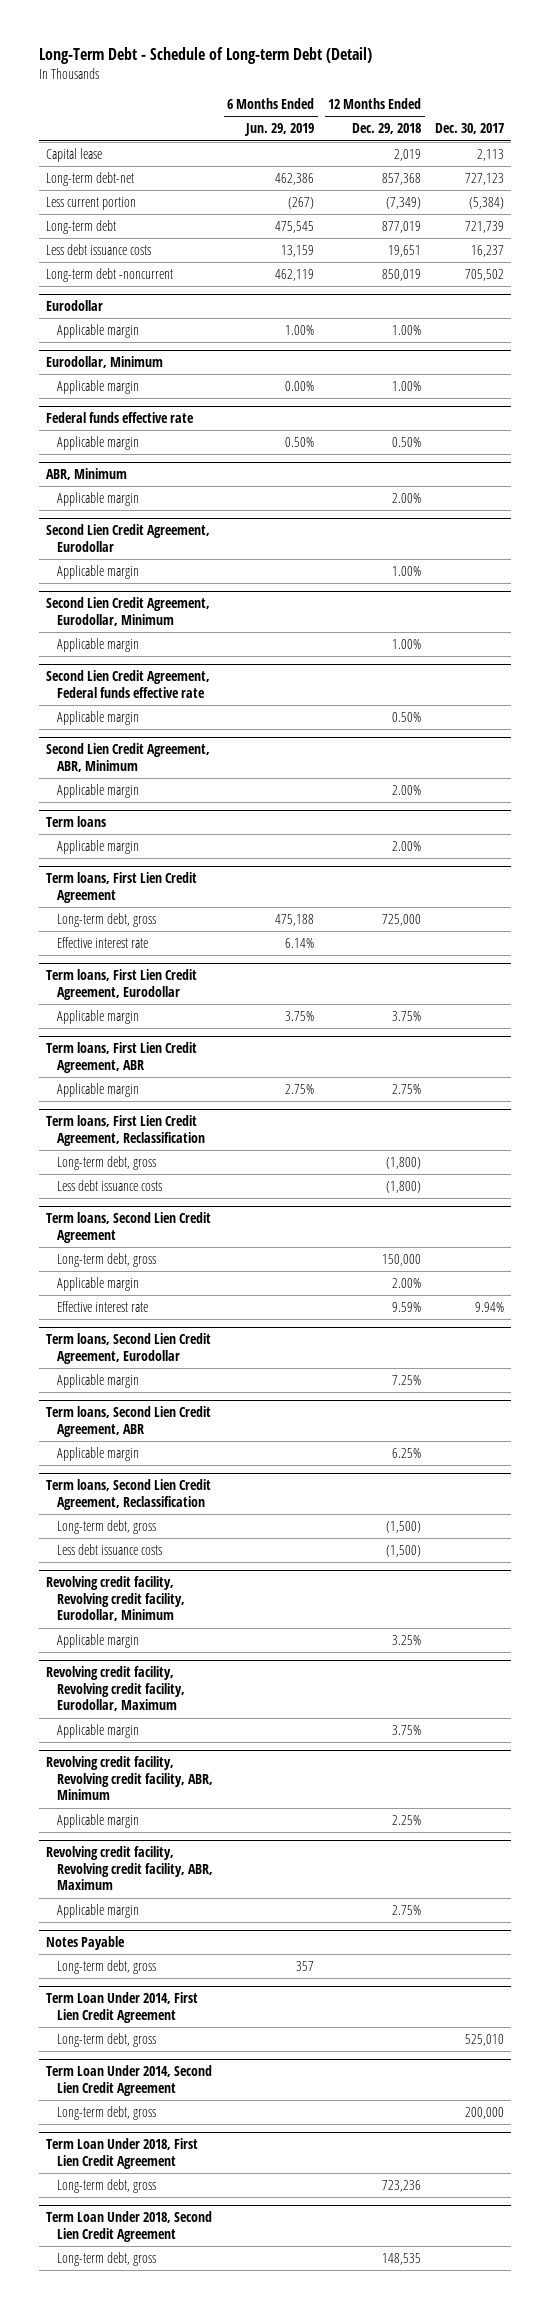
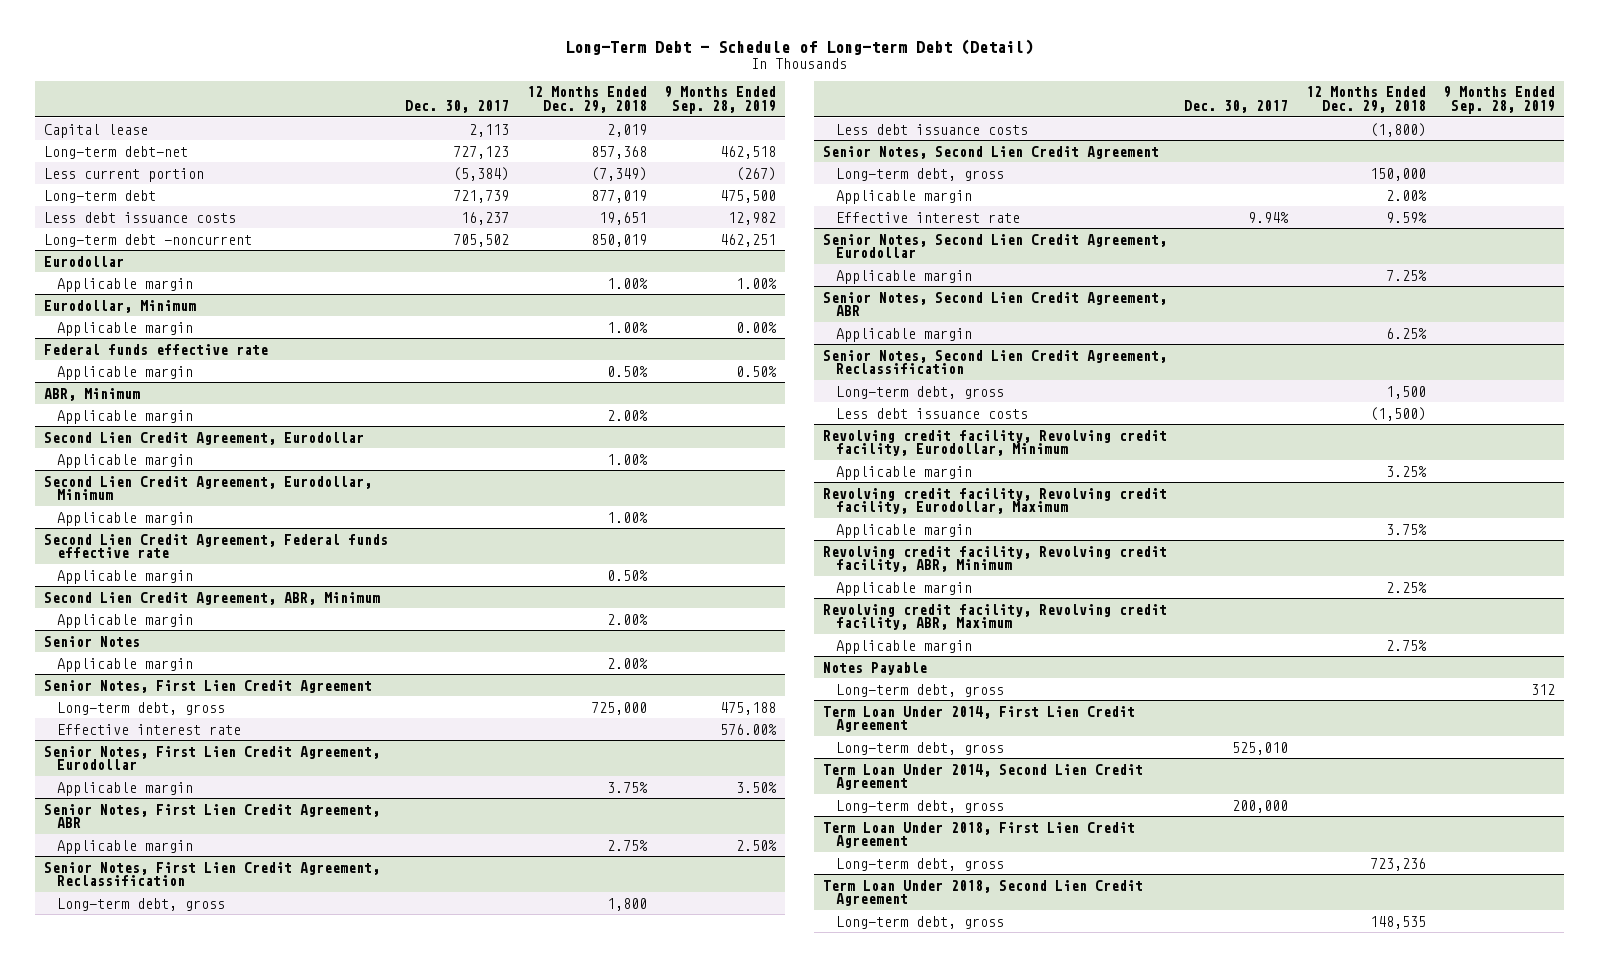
- | 6 Months Ended Jun. 29, 2019 | 12 Months Ended Dec. 29, 2018 | Dec. 30, 2017
+ | Dec. 30, 2017 | 12 Months Ended Dec. 29, 2018 | 9 Months Ended Sep. 28, 2019
- Term loans
+ Senior Notes
- Term loans, First Lien Credit Agreement
+ Senior Notes, First Lien Credit Agreement
- Term loans, First Lien Credit Agreement, Eurodollar
+ Senior Notes, First Lien Credit Agreement, Eurodollar
- Term loans, First Lien Credit Agreement, ABR
+ Senior Notes, First Lien Credit Agreement, ABR
- Term loans, First Lien Credit Agreement, Reclassification
- Long-term debt, gross | | (1,800) |
+ Senior Notes, First Lien Credit Agreement, Reclassification
+ Long-term debt, gross | | 1,800 |
- Term loans, Second Lien Credit Agreement
+ Senior Notes, Second Lien Credit Agreement
- Term loans, Second Lien Credit Agreement, Eurodollar
+ Senior Notes, Second Lien Credit Agreement, Eurodollar
- Term loans, Second Lien Credit Agreement, ABR
+ Senior Notes, Second Lien Credit Agreement, ABR
- Term loans, Second Lien Credit Agreement, Reclassification
- Long-term debt, gross | | (1,500) |
+ Senior Notes, Second Lien Credit Agreement, Reclassification
+ Long-term debt, gross | | 1,500 |

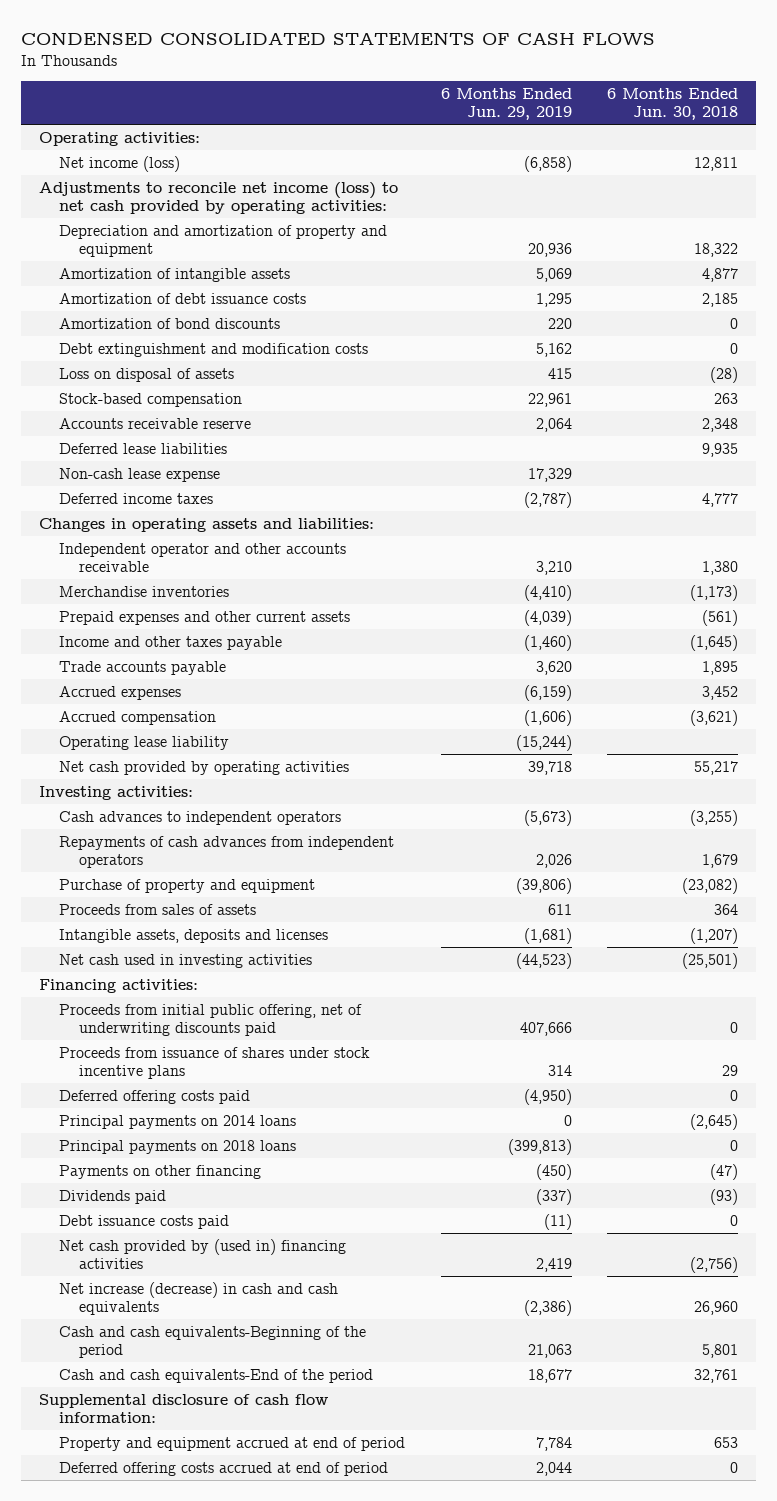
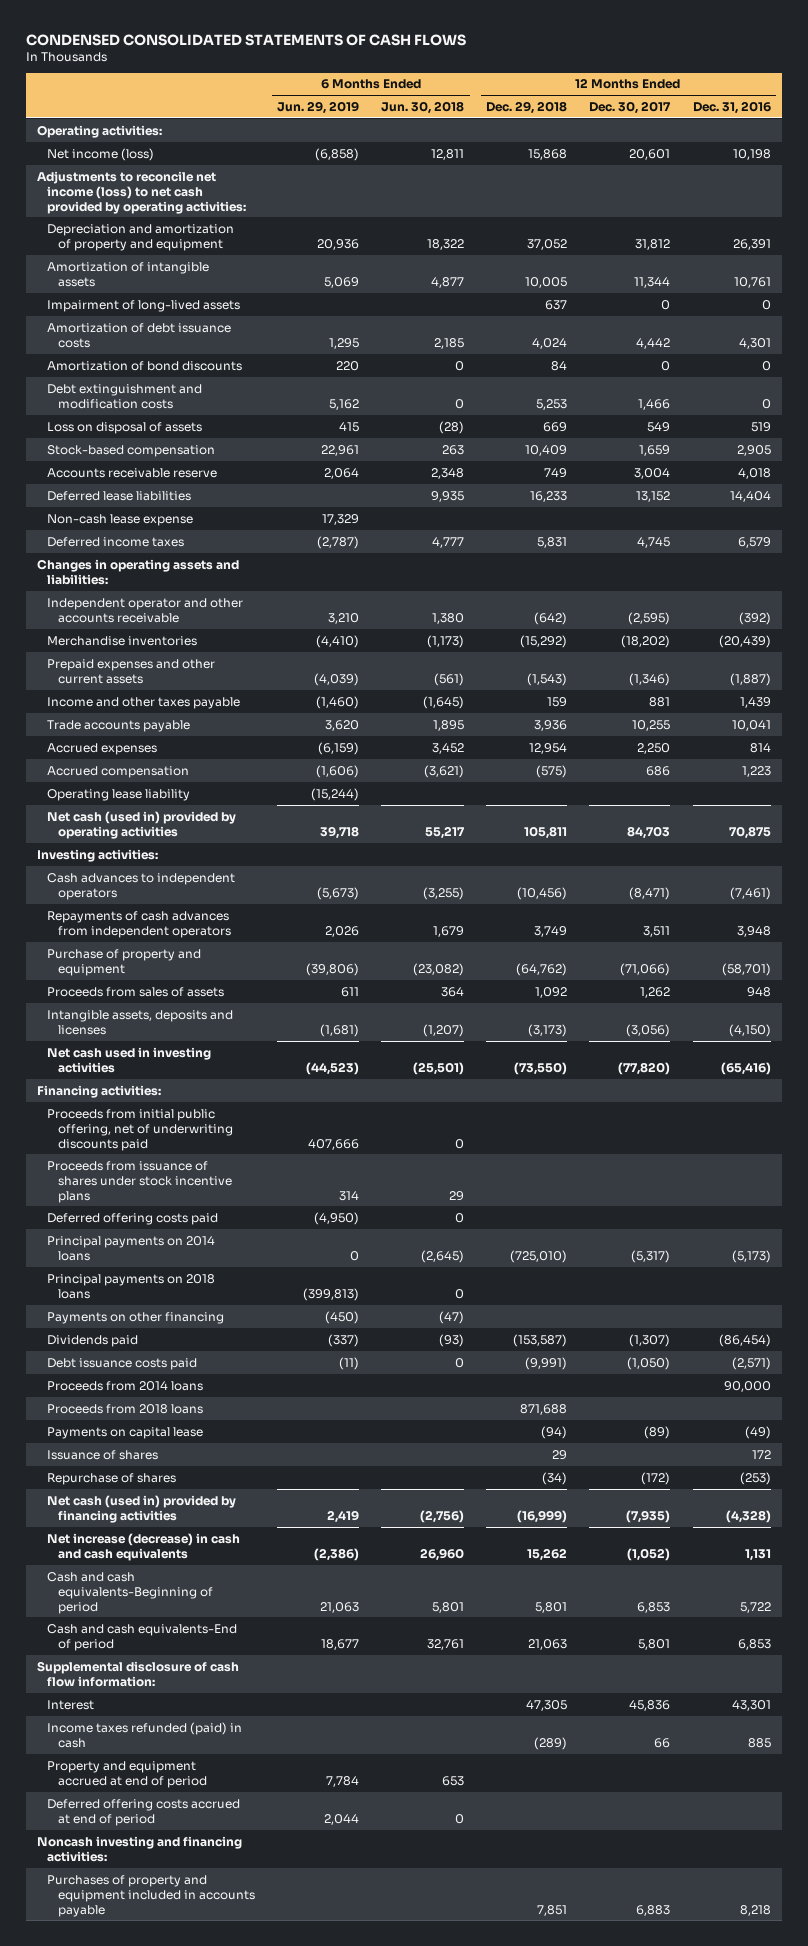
- | 6 Months Ended Jun. 29, 2019 | 6 Months Ended Jun. 30, 2018
+ | 6 Months Ended Jun. 29, 2019 | 6 Months Ended Jun. 30, 2018 | 12 Months Ended Dec. 29, 2018 | 12 Months Ended Dec. 30, 2017 | 12 Months Ended Dec. 31, 2016
+ Impairment of long-lived assets | | | 637 | 0 | 0
- Net cash provided by operating activities | 39,718 | 55,217
+ Net cash (used in) provided by operating activities | 39,718 | 55,217 | 105,811 | 84,703 | 70,875
- Net cash provided by (used in) financing activities | 2,419 | (2,756)
+ Proceeds from 2014 loans | | | | | 90,000
+ Proceeds from 2018 loans | | | 871,688 | |
+ Payments on capital lease | | | (94) | (89) | (49)
+ Issuance of shares | | | 29 | | 172
+ Repurchase of shares | | | (34) | (172) | (253)
+ Net cash (used in) provided by financing activities | 2,419 | (2,756) | (16,999) | (7,935) | (4,328)
- Cash and cash equivalents-Beginning of the period | 21,063 | 5,801
- Cash and cash equivalents-End of the period | 18,677 | 32,761
+ Cash and cash equivalents-Beginning of period | 21,063 | 5,801 | 5,801 | 6,853 | 5,722
+ Cash and cash equivalents-End of period | 18,677 | 32,761 | 21,063 | 5,801 | 6,853
+ Interest | | | 47,305 | 45,836 | 43,301
+ Income taxes refunded (paid) in cash | | | (289) | 66 | 885
+ Noncash investing and financing activities:
+ Purchases of property and equipment included in accounts payable | | | 7,851 | 6,883 | 8,218

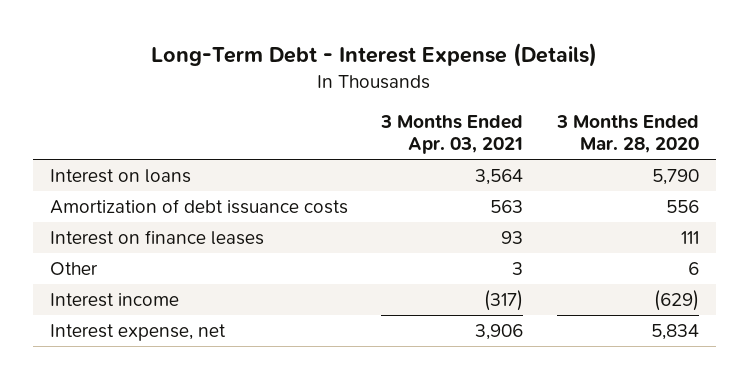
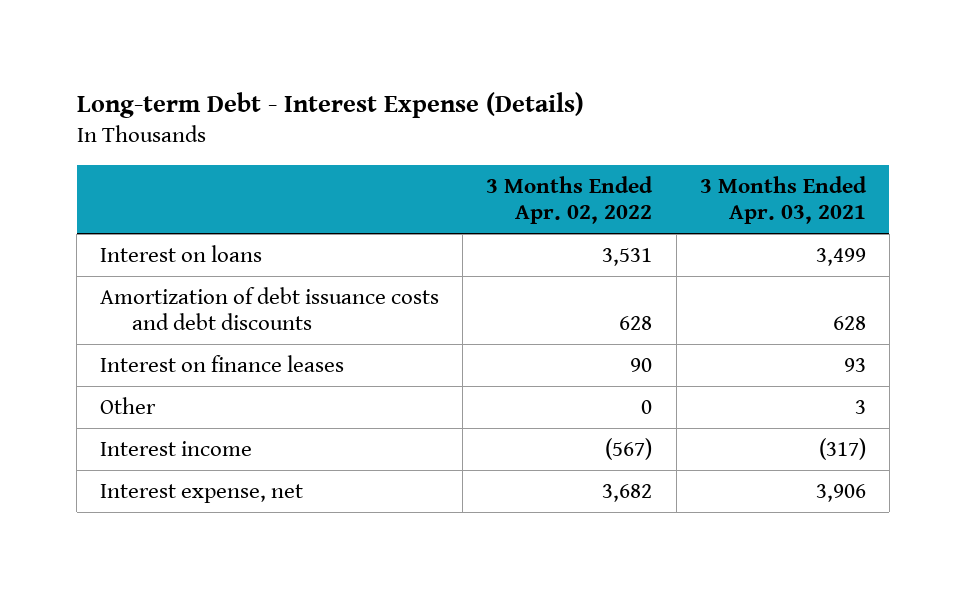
- Long-Term Debt - Interest Expense (Details)
+ Long-term Debt - Interest Expense (Details)
- | 3 Months Ended Apr. 03, 2021 | 3 Months Ended Mar. 28, 2020
+ | 3 Months Ended Apr. 02, 2022 | 3 Months Ended Apr. 03, 2021
- Interest on loans | 3,564 | 5,790
- Amortization of debt issuance costs | 563 | 556
+ Interest on loans | 3,531 | 3,499
+ Amortization of debt issuance costs and debt discounts | 628 | 628

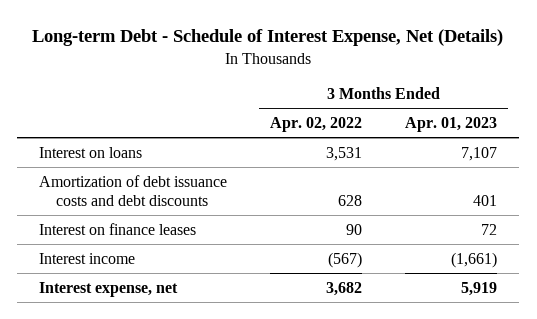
- Long-term Debt - Interest Expense (Details)
+ Long-term Debt - Schedule of Interest Expense, Net (Details)
- | 3 Months Ended Apr. 02, 2022 | 3 Months Ended Apr. 03, 2021
+ | 3 Months Ended Apr. 02, 2022 | 3 Months Ended Apr. 01, 2023
- Other | 0 | 3

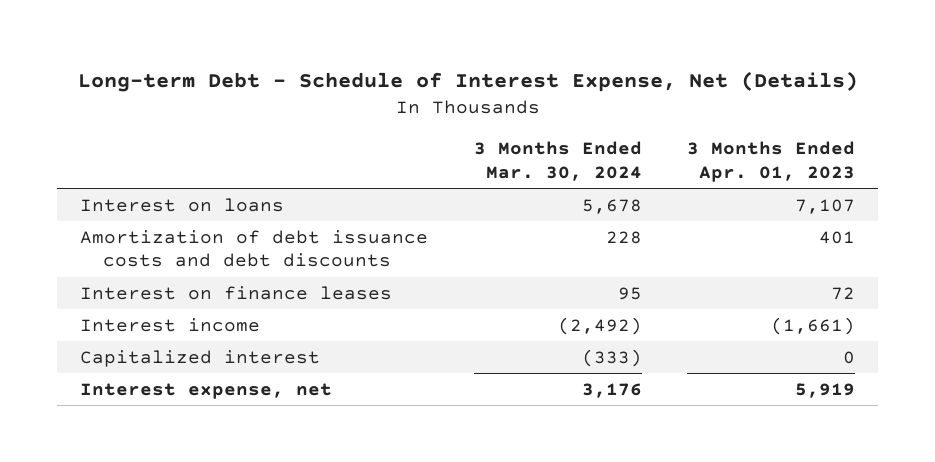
- | 3 Months Ended Apr. 02, 2022 | 3 Months Ended Apr. 01, 2023
+ | 3 Months Ended Mar. 30, 2024 | 3 Months Ended Apr. 01, 2023
+ Capitalized interest | (333) | 0

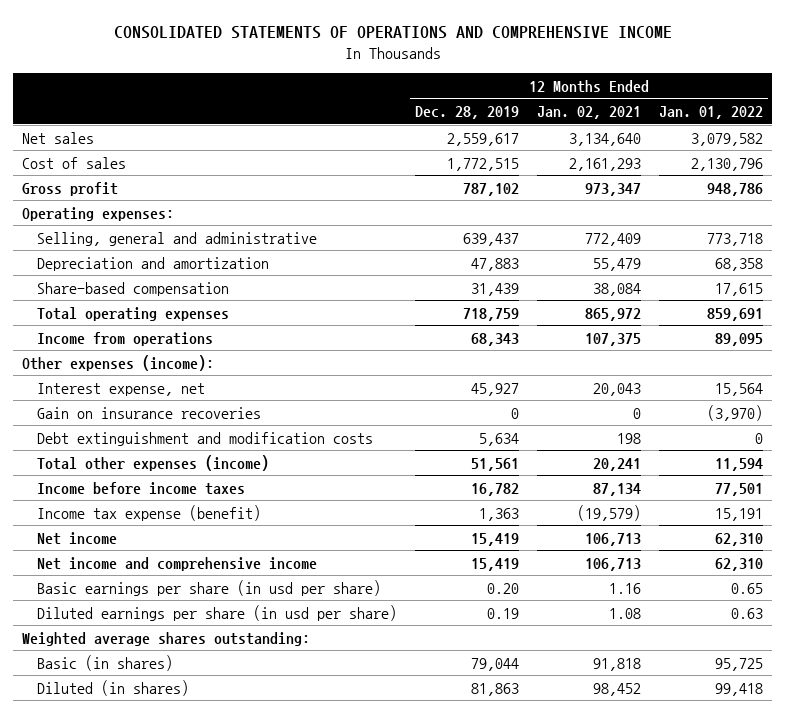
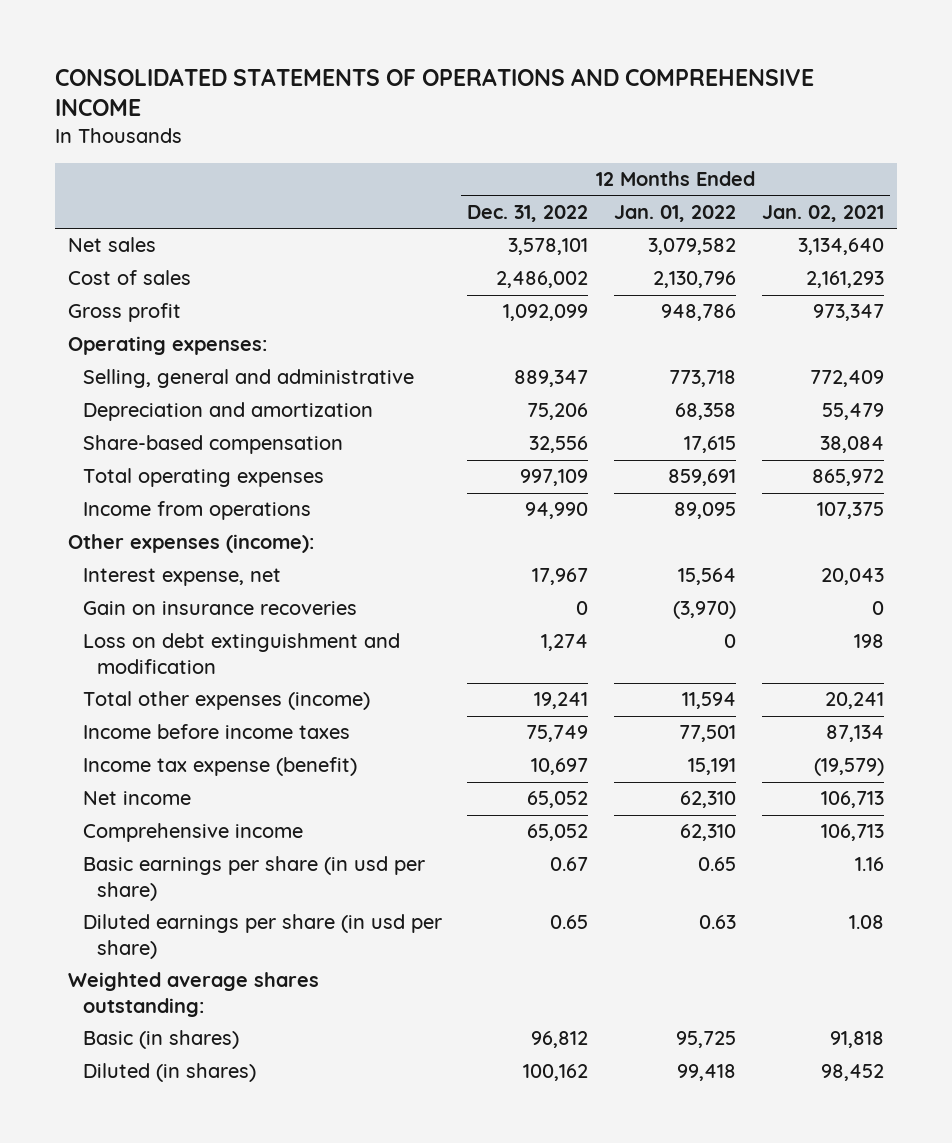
- | 12 Months Ended Dec. 28, 2019 | 12 Months Ended Jan. 02, 2021 | 12 Months Ended Jan. 01, 2022
+ | 12 Months Ended Dec. 31, 2022 | 12 Months Ended Jan. 01, 2022 | 12 Months Ended Jan. 02, 2021
- Debt extinguishment and modification costs | 5,634 | 198 | 0
+ Loss on debt extinguishment and modification | 1,274 | 0 | 198
- Net income and comprehensive income | 15,419 | 106,713 | 62,310
+ Comprehensive income | 65,052 | 62,310 | 106,713

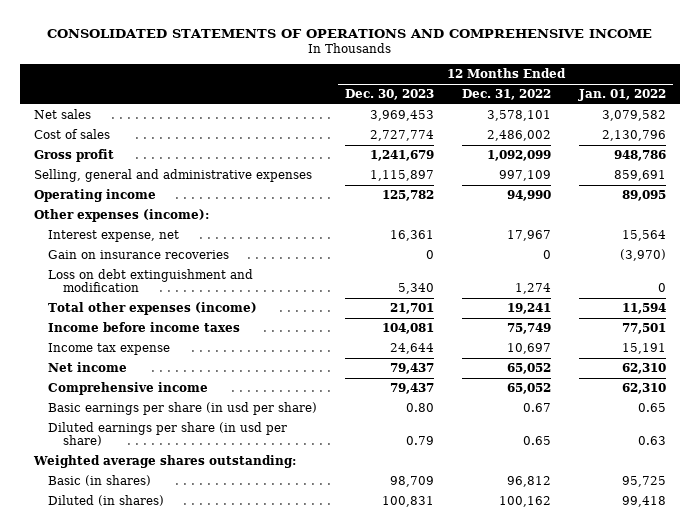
- | 12 Months Ended Dec. 31, 2022 | 12 Months Ended Jan. 01, 2022 | 12 Months Ended Jan. 02, 2021
+ | 12 Months Ended Dec. 30, 2023 | 12 Months Ended Dec. 31, 2022 | 12 Months Ended Jan. 01, 2022
- Operating expenses:
- Selling, general and administrative | 889,347 | 773,718 | 772,409
- Depreciation and amortization | 75,206 | 68,358 | 55,479
- Share-based compensation | 32,556 | 17,615 | 38,084
- Total operating expenses | 997,109 | 859,691 | 865,972
- Income from operations | 94,990 | 89,095 | 107,375
+ Selling, general and administrative expenses | 1,115,897 | 997,109 | 859,691
+ Operating income | 125,782 | 94,990 | 89,095
- Income tax expense (benefit) | 10,697 | 15,191 | (19,579)
+ Income tax expense | 24,644 | 10,697 | 15,191

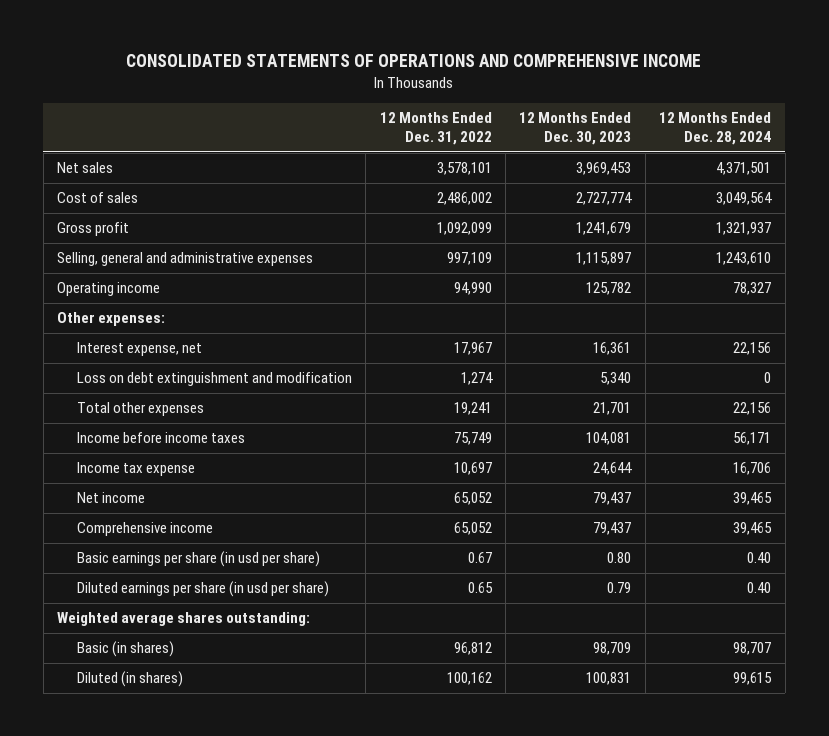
- | 12 Months Ended Dec. 30, 2023 | 12 Months Ended Dec. 31, 2022 | 12 Months Ended Jan. 01, 2022
+ | 12 Months Ended Dec. 31, 2022 | 12 Months Ended Dec. 30, 2023 | 12 Months Ended Dec. 28, 2024
- Other expenses (income):
+ Other expenses:
- Gain on insurance recoveries | 0 | 0 | (3,970)
- Total other expenses (income) | 21,701 | 19,241 | 11,594
+ Total other expenses | 19,241 | 21,701 | 22,156

